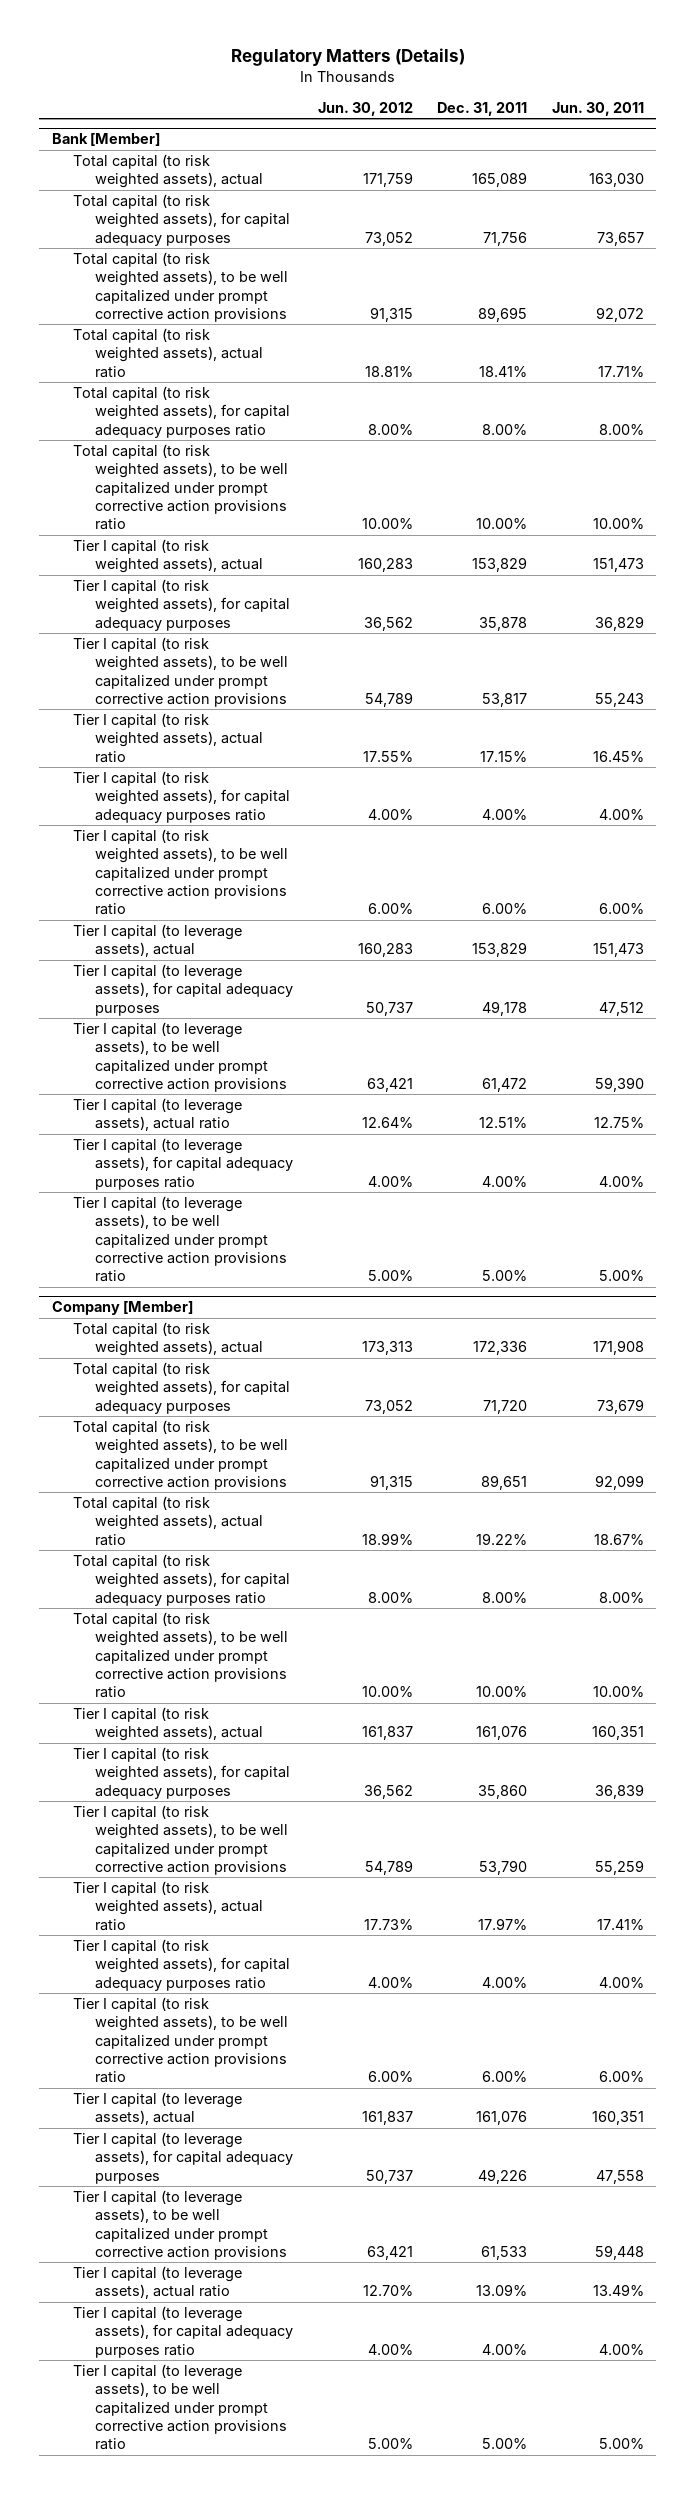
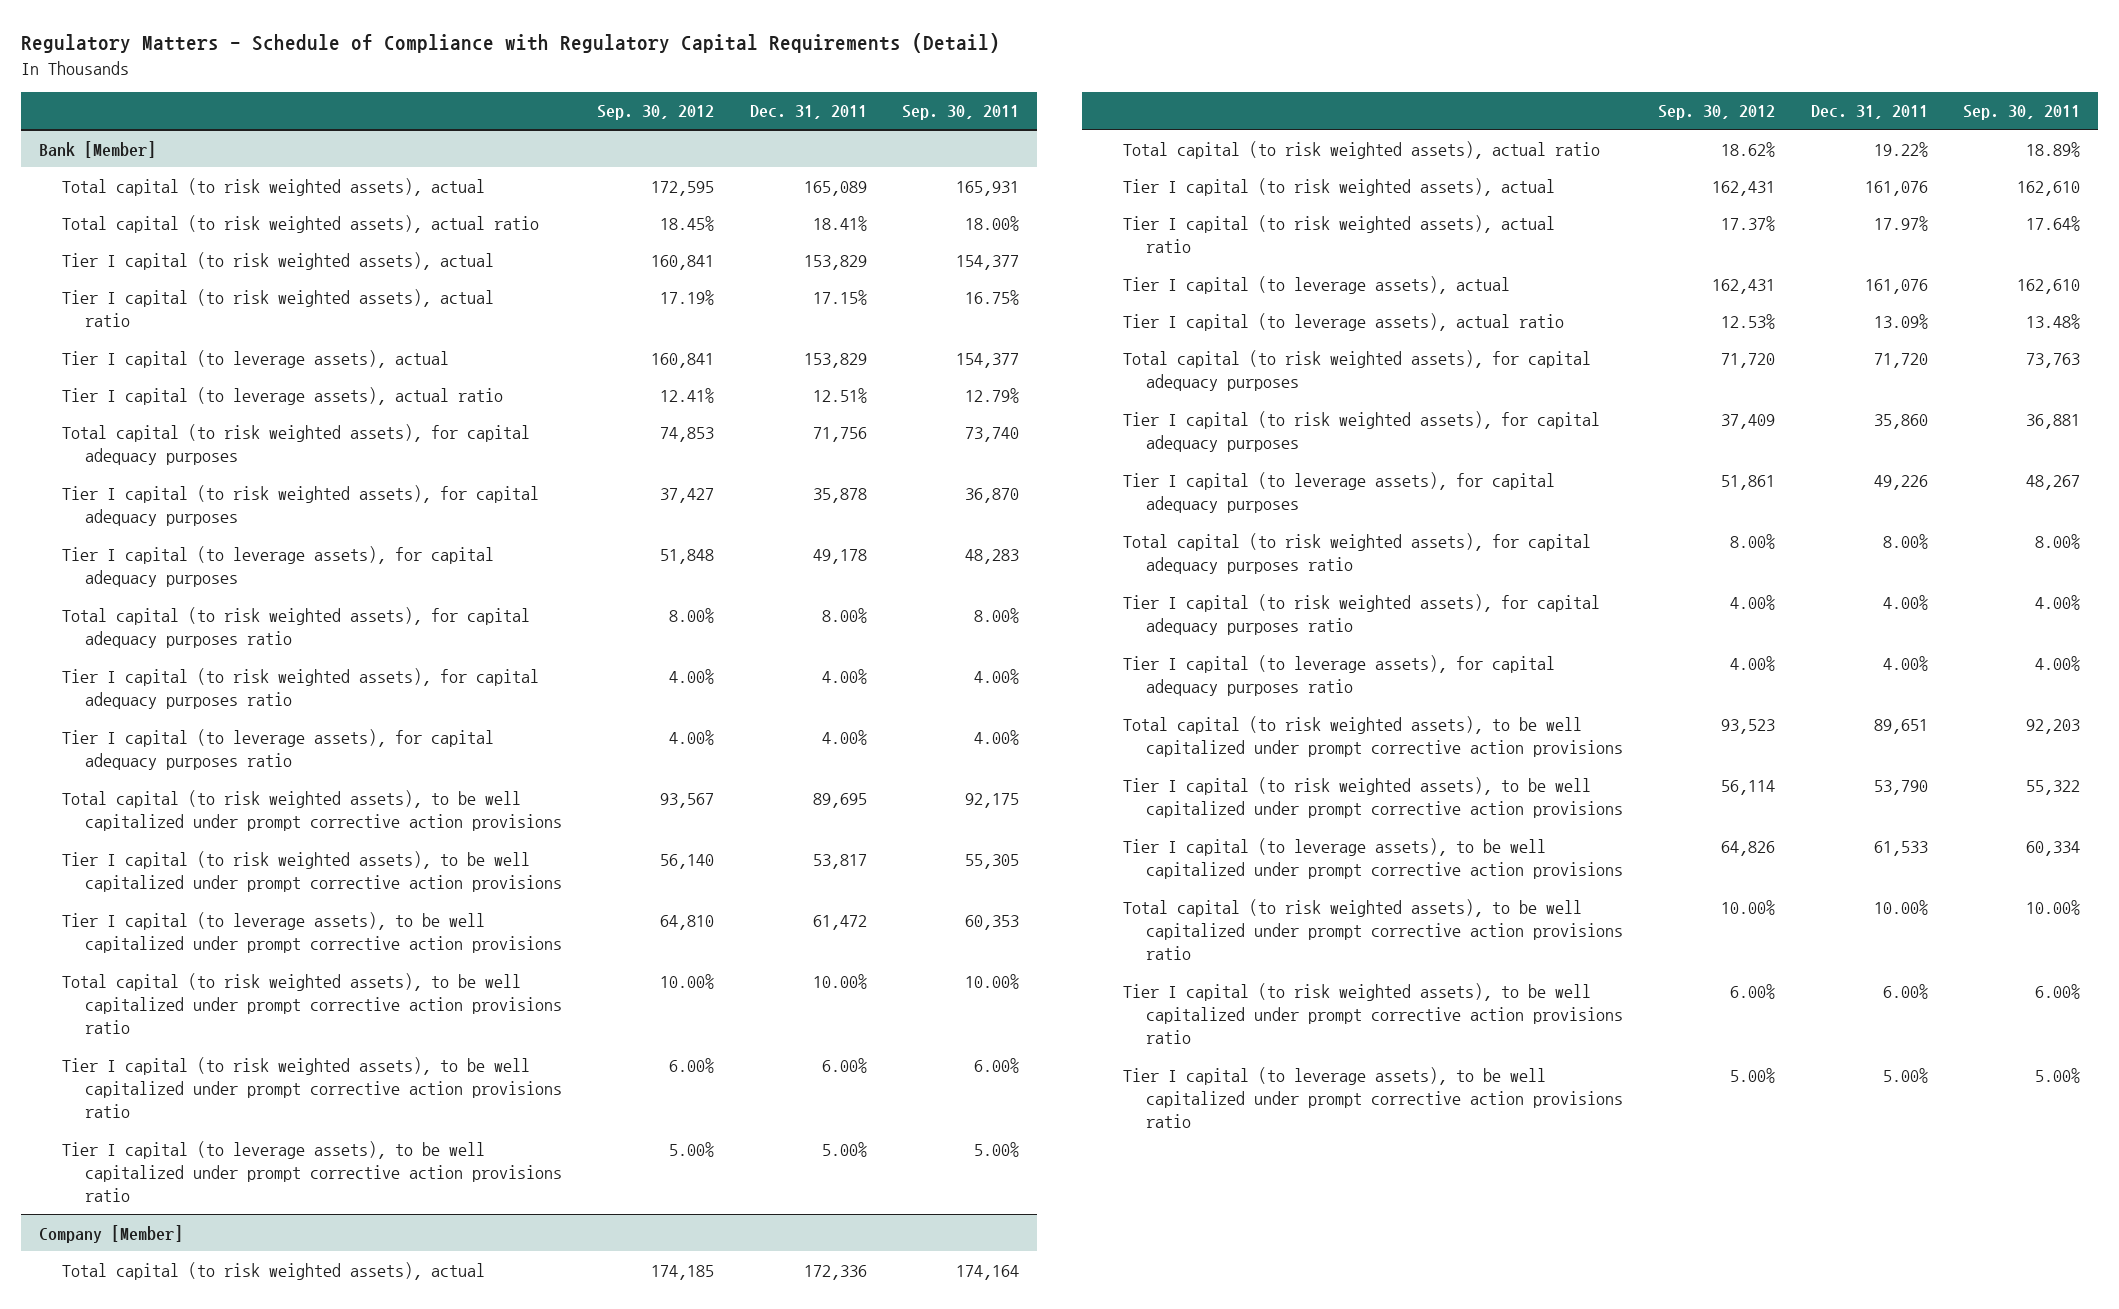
- Regulatory Matters (Details)
+ Regulatory Matters - Schedule of Compliance with Regulatory Capital Requirements (Detail)
- | Jun. 30, 2012 | Dec. 31, 2011 | Jun. 30, 2011
+ | Sep. 30, 2012 | Dec. 31, 2011 | Sep. 30, 2011
@ Bank [Member]
moved down: Total capital (to risk weighted assets), for capital adequacy purposes | 74,853 | 71,756 | 73,740
moved down: Tier I capital (to risk weighted assets), for capital adequacy purposes | 37,427 | 35,878 | 36,870
moved down: Tier I capital (to leverage assets), for capital adequacy purposes | 51,848 | 49,178 | 48,283
moved down: Total capital (to risk weighted assets), for capital adequacy purposes ratio | 8.00% | 8.00% | 8.00%
moved down: Tier I capital (to risk weighted assets), for capital adequacy purposes ratio | 4.00% | 4.00% | 4.00%
moved down: Total capital (to risk weighted assets), to be well capitalized under prompt corrective action provisions | 93,567 | 89,695 | 92,175
moved down: Tier I capital (to risk weighted assets), to be well capitalized under prompt corrective action provisions | 56,140 | 53,817 | 55,305
moved down: Tier I capital (to leverage assets), to be well capitalized under prompt corrective action provisions | 64,810 | 61,472 | 60,353
moved down: Total capital (to risk weighted assets), to be well capitalized under prompt corrective action provisions ratio | 10.00% | 10.00% | 10.00%
moved down: Tier I capital (to risk weighted assets), to be well capitalized under prompt corrective action provisions ratio | 6.00% | 6.00% | 6.00%
@ Company [Member]
moved down: Total capital (to risk weighted assets), for capital adequacy purposes | 71,720 | 71,720 | 73,763
moved down: Tier I capital (to risk weighted assets), for capital adequacy purposes | 37,409 | 35,860 | 36,881
moved down: Tier I capital (to leverage assets), for capital adequacy purposes | 51,861 | 49,226 | 48,267
moved down: Total capital (to risk weighted assets), for capital adequacy purposes ratio | 8.00% | 8.00% | 8.00%
moved down: Tier I capital (to risk weighted assets), for capital adequacy purposes ratio | 4.00% | 4.00% | 4.00%
moved down: Total capital (to risk weighted assets), to be well capitalized under prompt corrective action provisions | 93,523 | 89,651 | 92,203
moved down: Tier I capital (to risk weighted assets), to be well capitalized under prompt corrective action provisions | 56,114 | 53,790 | 55,322
moved down: Tier I capital (to leverage assets), to be well capitalized under prompt corrective action provisions | 64,826 | 61,533 | 60,334
moved down: Total capital (to risk weighted assets), to be well capitalized under prompt corrective action provisions ratio | 10.00% | 10.00% | 10.00%
moved down: Tier I capital (to risk weighted assets), to be well capitalized under prompt corrective action provisions ratio | 6.00% | 6.00% | 6.00%

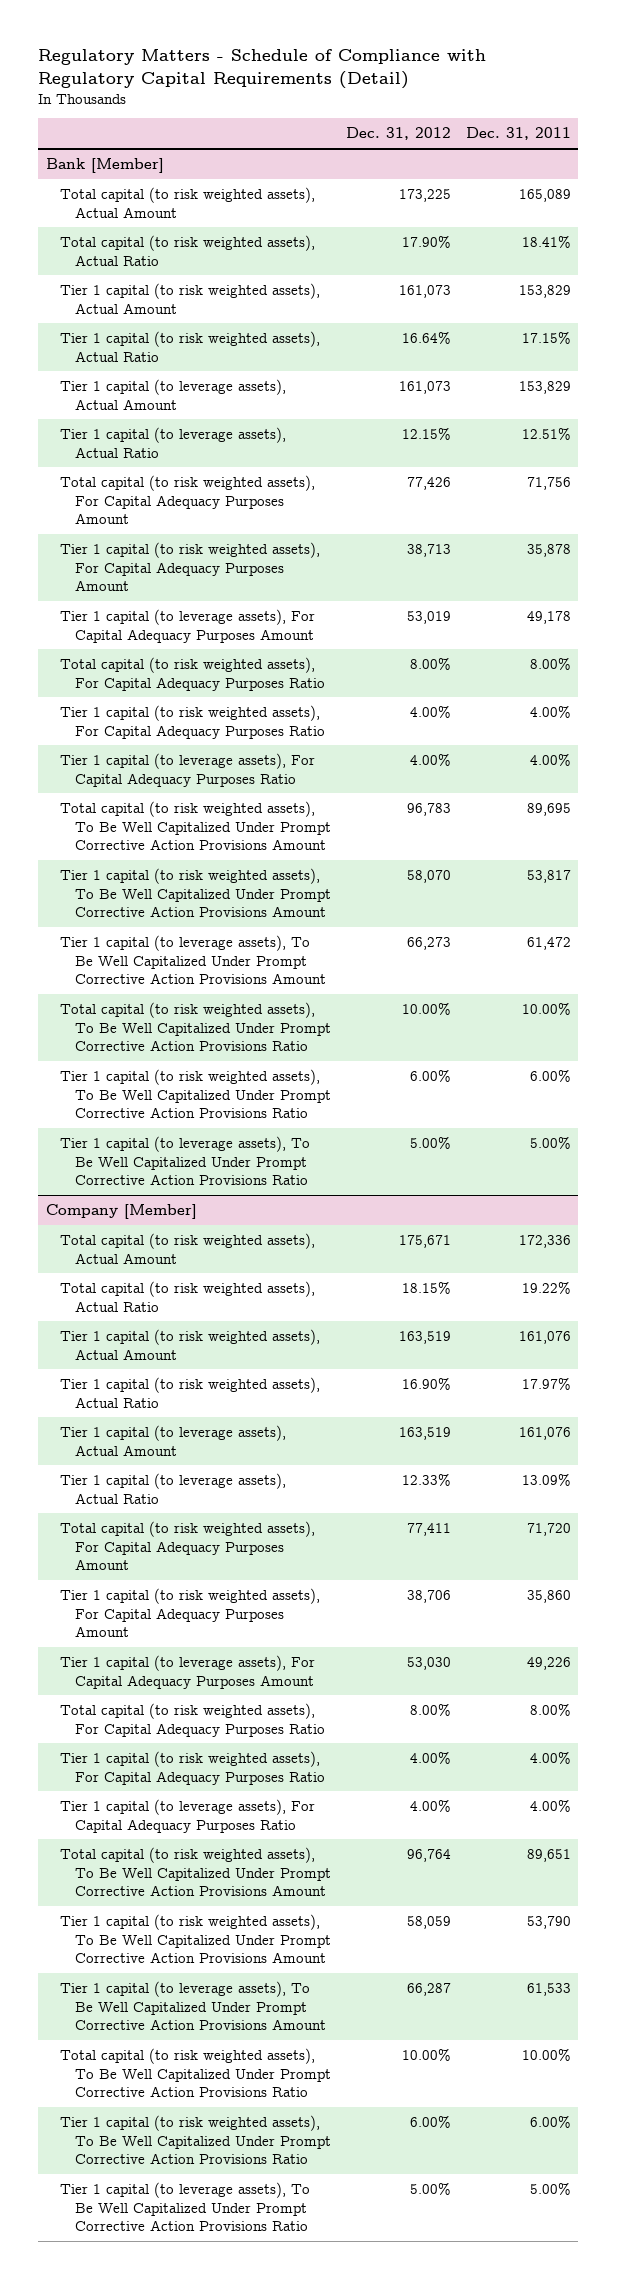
- | Sep. 30, 2012 | Dec. 31, 2011 | Sep. 30, 2011
+ | Dec. 31, 2012 | Dec. 31, 2011
@ Bank [Member]
- Total capital (to risk weighted assets), actual | 172,595 | 165,089 | 165,931
- Total capital (to risk weighted assets), actual ratio | 18.45% | 18.41% | 18.00%
- Tier I capital (to risk weighted assets), actual | 160,841 | 153,829 | 154,377
- Tier I capital (to risk weighted assets), actual ratio | 17.19% | 17.15% | 16.75%
- Tier I capital (to leverage assets), actual | 160,841 | 153,829 | 154,377
- Tier I capital (to leverage assets), actual ratio | 12.41% | 12.51% | 12.79%
- Total capital (to risk weighted assets), for capital adequacy purposes | 74,853 | 71,756 | 73,740
- Tier I capital (to risk weighted assets), for capital adequacy purposes | 37,427 | 35,878 | 36,870
- Tier I capital (to leverage assets), for capital adequacy purposes | 51,848 | 49,178 | 48,283
- Total capital (to risk weighted assets), for capital adequacy purposes ratio | 8.00% | 8.00% | 8.00%
- Tier I capital (to risk weighted assets), for capital adequacy purposes ratio | 4.00% | 4.00% | 4.00%
- Tier I capital (to leverage assets), for capital adequacy purposes ratio | 4.00% | 4.00% | 4.00%
- Total capital (to risk weighted assets), to be well capitalized under prompt corrective action provisions | 93,567 | 89,695 | 92,175
- Tier I capital (to risk weighted assets), to be well capitalized under prompt corrective action provisions | 56,140 | 53,817 | 55,305
- Tier I capital (to leverage assets), to be well capitalized under prompt corrective action provisions | 64,810 | 61,472 | 60,353
- Total capital (to risk weighted assets), to be well capitalized under prompt corrective action provisions ratio | 10.00% | 10.00% | 10.00%
- Tier I capital (to risk weighted assets), to be well capitalized under prompt corrective action provisions ratio | 6.00% | 6.00% | 6.00%
- Tier I capital (to leverage assets), to be well capitalized under prompt corrective action provisions ratio | 5.00% | 5.00% | 5.00%
+ Total capital (to risk weighted assets), Actual Amount | 173,225 | 165,089
+ Total capital (to risk weighted assets), Actual Ratio | 17.90% | 18.41%
+ Tier 1 capital (to risk weighted assets), Actual Amount | 161,073 | 153,829
+ Tier 1 capital (to risk weighted assets), Actual Ratio | 16.64% | 17.15%
+ Tier 1 capital (to leverage assets), Actual Amount | 161,073 | 153,829
+ Tier 1 capital (to leverage assets), Actual Ratio | 12.15% | 12.51%
+ Total capital (to risk weighted assets), For Capital Adequacy Purposes Amount | 77,426 | 71,756
+ Tier 1 capital (to risk weighted assets), For Capital Adequacy Purposes Amount | 38,713 | 35,878
+ Tier 1 capital (to leverage assets), For Capital Adequacy Purposes Amount | 53,019 | 49,178
+ Total capital (to risk weighted assets), For Capital Adequacy Purposes Ratio | 8.00% | 8.00%
+ Tier 1 capital (to risk weighted assets), For Capital Adequacy Purposes Ratio | 4.00% | 4.00%
+ Tier 1 capital (to leverage assets), For Capital Adequacy Purposes Ratio | 4.00% | 4.00%
+ Total capital (to risk weighted assets), To Be Well Capitalized Under Prompt Corrective Action Provisions Amount | 96,783 | 89,695
+ Tier 1 capital (to risk weighted assets), To Be Well Capitalized Under Prompt Corrective Action Provisions Amount | 58,070 | 53,817
+ Tier 1 capital (to leverage assets), To Be Well Capitalized Under Prompt Corrective Action Provisions Amount | 66,273 | 61,472
+ Total capital (to risk weighted assets), To Be Well Capitalized Under Prompt Corrective Action Provisions Ratio | 10.00% | 10.00%
+ Tier 1 capital (to risk weighted assets), To Be Well Capitalized Under Prompt Corrective Action Provisions Ratio | 6.00% | 6.00%
+ Tier 1 capital (to leverage assets), To Be Well Capitalized Under Prompt Corrective Action Provisions Ratio | 5.00% | 5.00%
@ Company [Member]
- Total capital (to risk weighted assets), actual | 174,185 | 172,336 | 174,164
- Total capital (to risk weighted assets), actual ratio | 18.62% | 19.22% | 18.89%
- Tier I capital (to risk weighted assets), actual | 162,431 | 161,076 | 162,610
- Tier I capital (to risk weighted assets), actual ratio | 17.37% | 17.97% | 17.64%
- Tier I capital (to leverage assets), actual | 162,431 | 161,076 | 162,610
- Tier I capital (to leverage assets), actual ratio | 12.53% | 13.09% | 13.48%
- Total capital (to risk weighted assets), for capital adequacy purposes | 71,720 | 71,720 | 73,763
- Tier I capital (to risk weighted assets), for capital adequacy purposes | 37,409 | 35,860 | 36,881
- Tier I capital (to leverage assets), for capital adequacy purposes | 51,861 | 49,226 | 48,267
- Total capital (to risk weighted assets), for capital adequacy purposes ratio | 8.00% | 8.00% | 8.00%
- Tier I capital (to risk weighted assets), for capital adequacy purposes ratio | 4.00% | 4.00% | 4.00%
- Tier I capital (to leverage assets), for capital adequacy purposes ratio | 4.00% | 4.00% | 4.00%
- Total capital (to risk weighted assets), to be well capitalized under prompt corrective action provisions | 93,523 | 89,651 | 92,203
- Tier I capital (to risk weighted assets), to be well capitalized under prompt corrective action provisions | 56,114 | 53,790 | 55,322
- Tier I capital (to leverage assets), to be well capitalized under prompt corrective action provisions | 64,826 | 61,533 | 60,334
- Total capital (to risk weighted assets), to be well capitalized under prompt corrective action provisions ratio | 10.00% | 10.00% | 10.00%
- Tier I capital (to risk weighted assets), to be well capitalized under prompt corrective action provisions ratio | 6.00% | 6.00% | 6.00%
- Tier I capital (to leverage assets), to be well capitalized under prompt corrective action provisions ratio | 5.00% | 5.00% | 5.00%
+ Total capital (to risk weighted assets), Actual Amount | 175,671 | 172,336
+ Total capital (to risk weighted assets), Actual Ratio | 18.15% | 19.22%
+ Tier 1 capital (to risk weighted assets), Actual Amount | 163,519 | 161,076
+ Tier 1 capital (to risk weighted assets), Actual Ratio | 16.90% | 17.97%
+ Tier 1 capital (to leverage assets), Actual Amount | 163,519 | 161,076
+ Tier 1 capital (to leverage assets), Actual Ratio | 12.33% | 13.09%
+ Total capital (to risk weighted assets), For Capital Adequacy Purposes Amount | 77,411 | 71,720
+ Tier 1 capital (to risk weighted assets), For Capital Adequacy Purposes Amount | 38,706 | 35,860
+ Tier 1 capital (to leverage assets), For Capital Adequacy Purposes Amount | 53,030 | 49,226
+ Total capital (to risk weighted assets), For Capital Adequacy Purposes Ratio | 8.00% | 8.00%
+ Tier 1 capital (to risk weighted assets), For Capital Adequacy Purposes Ratio | 4.00% | 4.00%
+ Tier 1 capital (to leverage assets), For Capital Adequacy Purposes Ratio | 4.00% | 4.00%
+ Total capital (to risk weighted assets), To Be Well Capitalized Under Prompt Corrective Action Provisions Amount | 96,764 | 89,651
+ Tier 1 capital (to risk weighted assets), To Be Well Capitalized Under Prompt Corrective Action Provisions Amount | 58,059 | 53,790
+ Tier 1 capital (to leverage assets), To Be Well Capitalized Under Prompt Corrective Action Provisions Amount | 66,287 | 61,533
+ Total capital (to risk weighted assets), To Be Well Capitalized Under Prompt Corrective Action Provisions Ratio | 10.00% | 10.00%
+ Tier 1 capital (to risk weighted assets), To Be Well Capitalized Under Prompt Corrective Action Provisions Ratio | 6.00% | 6.00%
+ Tier 1 capital (to leverage assets), To Be Well Capitalized Under Prompt Corrective Action Provisions Ratio | 5.00% | 5.00%

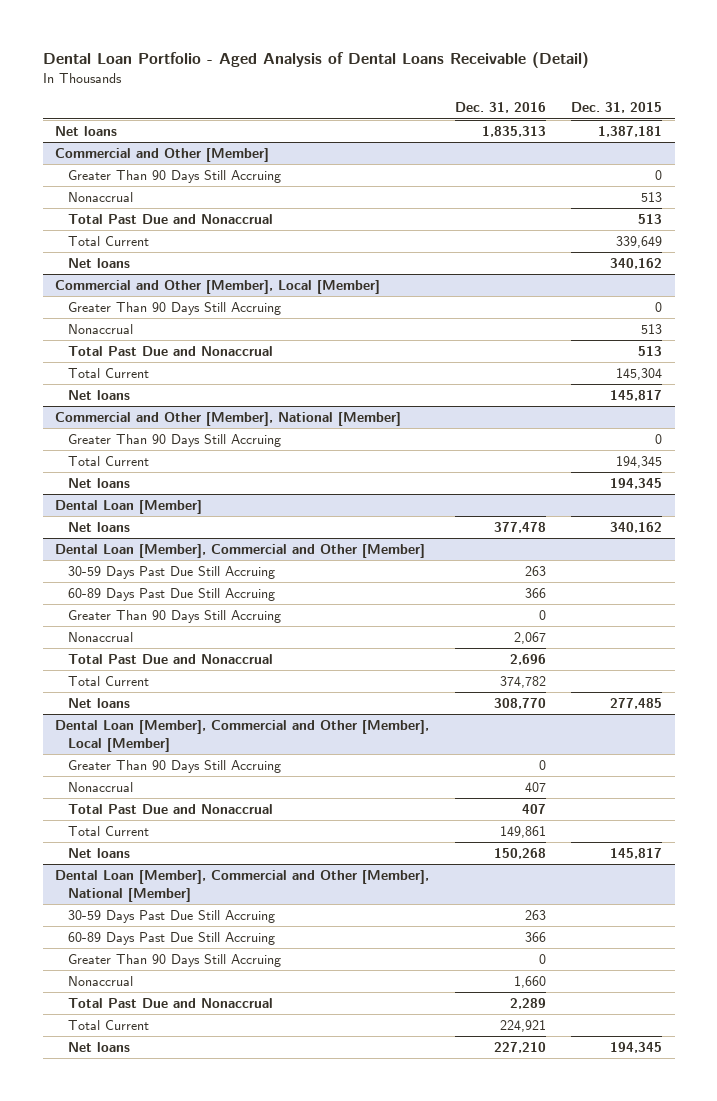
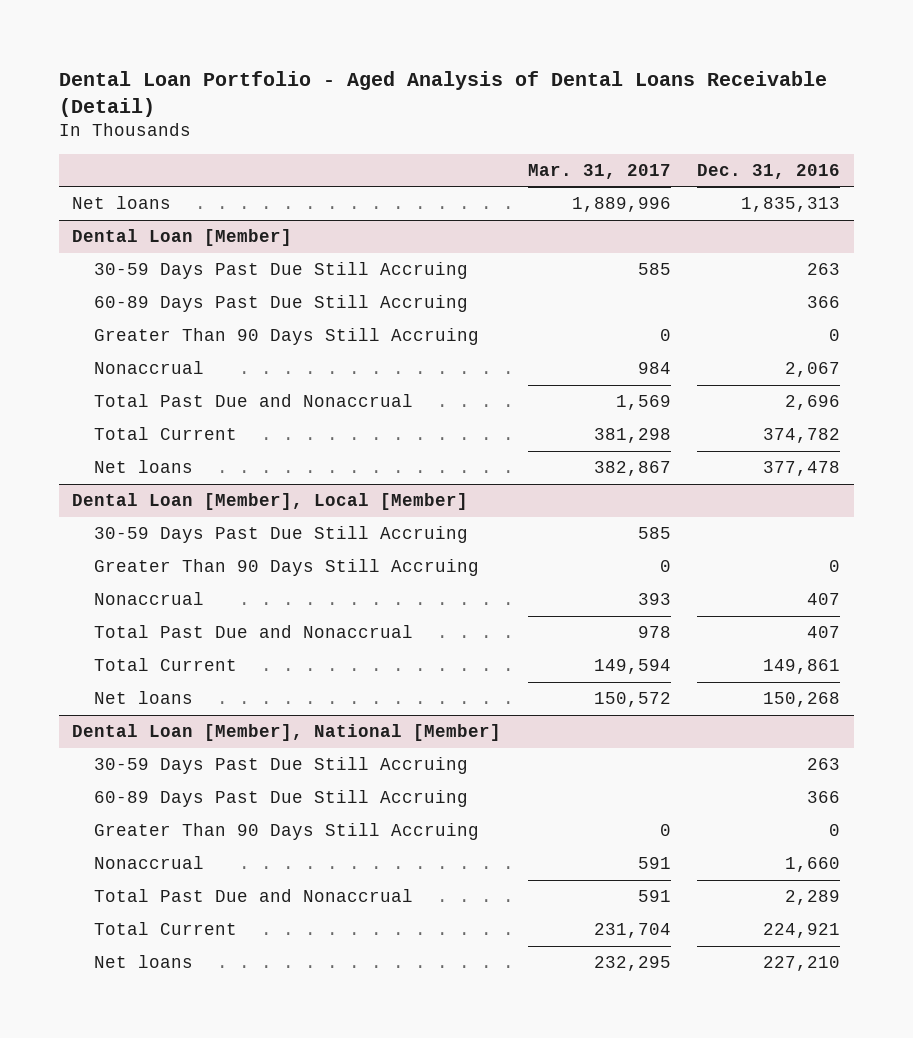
- | Dec. 31, 2016 | Dec. 31, 2015
+ | Mar. 31, 2017 | Dec. 31, 2016
- Commercial and Other [Member]
- Greater Than 90 Days Still Accruing | | 0
- Nonaccrual | | 513
- Total Past Due and Nonaccrual | | 513
- Total Current | | 339,649
- Net loans | | 340,162
- Commercial and Other [Member], Local [Member]
- Greater Than 90 Days Still Accruing | | 0
- Nonaccrual | | 513
- Total Past Due and Nonaccrual | | 513
- Total Current | | 145,304
- Net loans | | 145,817
- Commercial and Other [Member], National [Member]
- Greater Than 90 Days Still Accruing | | 0
- Total Current | | 194,345
- Net loans | | 194,345
- Dental Loan [Member], Commercial and Other [Member]
- Net loans | 308,770 | 277,485
- Dental Loan [Member], Commercial and Other [Member], Local [Member]
@ Dental Loan [Member]
moved down: Net loans | 382,867 | 377,478
+ Dental Loan [Member], Local [Member]
+ 30-59 Days Past Due Still Accruing | 585 |
- Dental Loan [Member], Commercial and Other [Member], National [Member]
+ Dental Loan [Member], National [Member]

